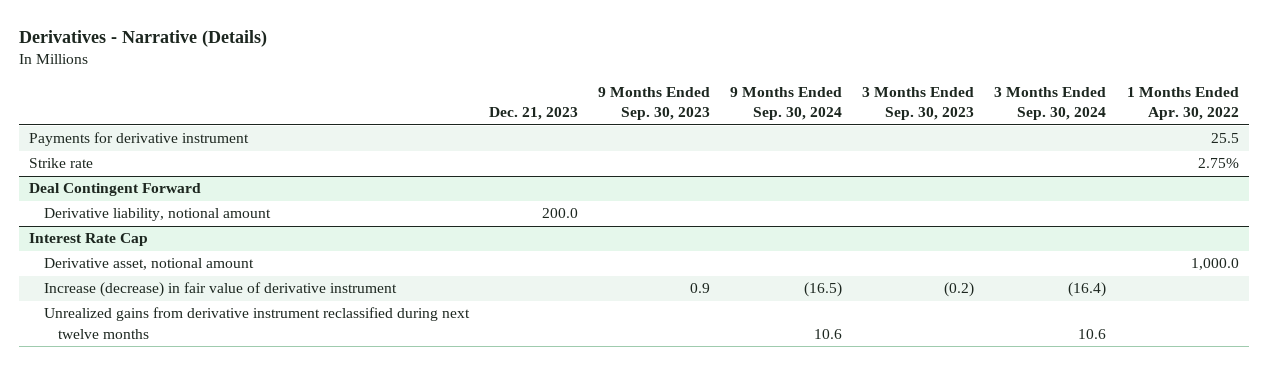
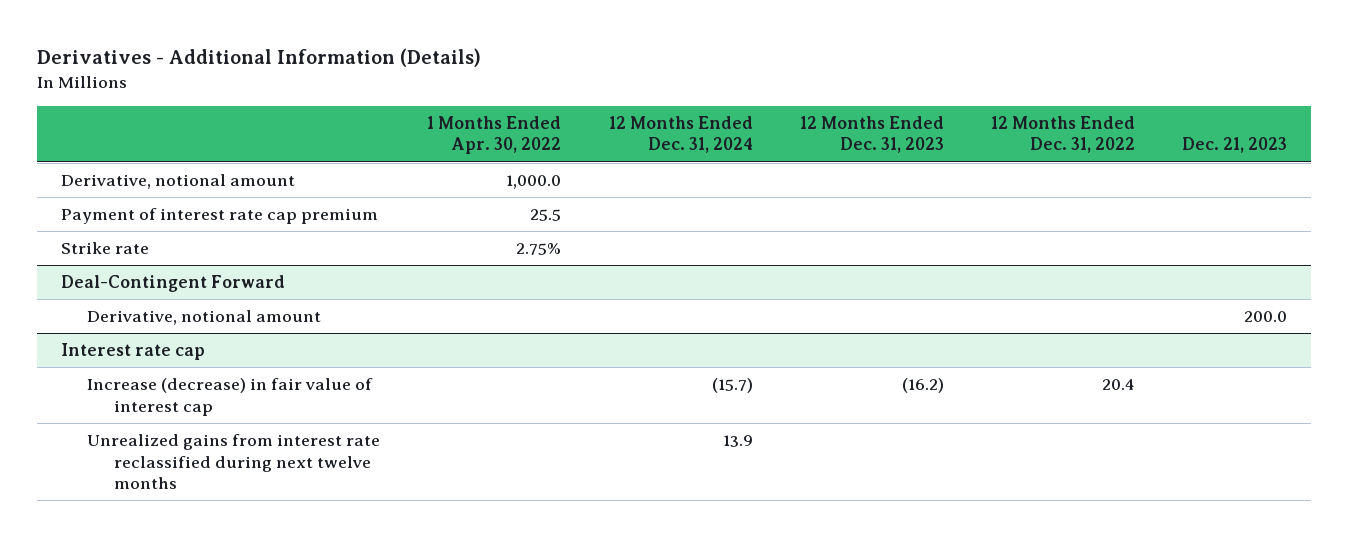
- Derivatives - Narrative (Details)
+ Derivatives - Additional Information (Details)
- | Dec. 21, 2023 | 9 Months Ended Sep. 30, 2023 | 9 Months Ended Sep. 30, 2024 | 3 Months Ended Sep. 30, 2023 | 3 Months Ended Sep. 30, 2024 | 1 Months Ended Apr. 30, 2022
+ | 1 Months Ended Apr. 30, 2022 | 12 Months Ended Dec. 31, 2024 | 12 Months Ended Dec. 31, 2023 | 12 Months Ended Dec. 31, 2022 | Dec. 21, 2023
- Payments for derivative instrument | | | | | | 25.5
+ Derivative, notional amount | 1,000.0 | | | |
+ Payment of interest rate cap premium | 25.5 | | | |
- Deal Contingent Forward
- Derivative liability, notional amount | 200.0 | | | | |
- Interest Rate Cap
- Derivative asset, notional amount | | | | | | 1,000.0
- Increase (decrease) in fair value of derivative instrument | | 0.9 | (16.5) | (0.2) | (16.4) |
- Unrealized gains from derivative instrument reclassified during next twelve months | | | 10.6 | | 10.6 |
+ Deal-Contingent Forward
+ Derivative, notional amount | | | | | 200.0
+ Interest rate cap
+ Increase (decrease) in fair value of interest cap | | (15.7) | (16.2) | 20.4 |
+ Unrealized gains from interest rate reclassified during next twelve months | | 13.9 | | |

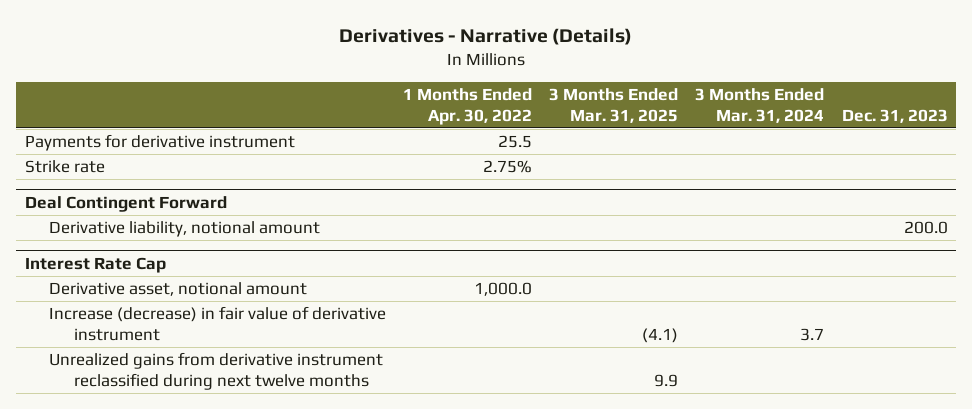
- Derivatives - Additional Information (Details)
+ Derivatives - Narrative (Details)
- | 1 Months Ended Apr. 30, 2022 | 12 Months Ended Dec. 31, 2024 | 12 Months Ended Dec. 31, 2023 | 12 Months Ended Dec. 31, 2022 | Dec. 21, 2023
+ | 1 Months Ended Apr. 30, 2022 | 3 Months Ended Mar. 31, 2025 | 3 Months Ended Mar. 31, 2024 | Dec. 31, 2023
- Derivative, notional amount | 1,000.0 | | | |
- Payment of interest rate cap premium | 25.5 | | | |
+ Payments for derivative instrument | 25.5 | | |
- Deal-Contingent Forward
- Derivative, notional amount | | | | | 200.0
- Interest rate cap
- Increase (decrease) in fair value of interest cap | | (15.7) | (16.2) | 20.4 |
- Unrealized gains from interest rate reclassified during next twelve months | | 13.9 | | |
+ Deal Contingent Forward
+ Derivative liability, notional amount | | | | 200.0
+ Interest Rate Cap
+ Derivative asset, notional amount | 1,000.0 | | |
+ Increase (decrease) in fair value of derivative instrument | | (4.1) | 3.7 |
+ Unrealized gains from derivative instrument reclassified during next twelve months | | 9.9 | |

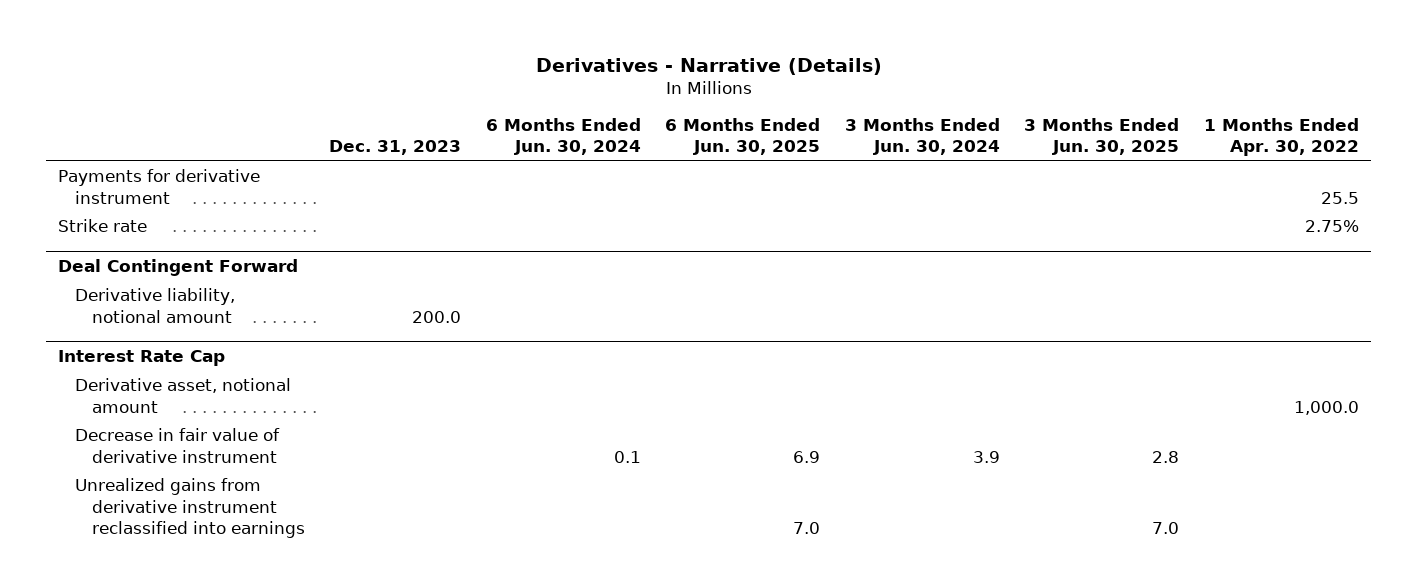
- | 1 Months Ended Apr. 30, 2022 | 3 Months Ended Mar. 31, 2025 | 3 Months Ended Mar. 31, 2024 | Dec. 31, 2023
+ | Dec. 31, 2023 | 6 Months Ended Jun. 30, 2024 | 6 Months Ended Jun. 30, 2025 | 3 Months Ended Jun. 30, 2024 | 3 Months Ended Jun. 30, 2025 | 1 Months Ended Apr. 30, 2022
@ Interest Rate Cap
- Increase (decrease) in fair value of derivative instrument | | (4.1) | 3.7 |
- Unrealized gains from derivative instrument reclassified during next twelve months | | 9.9 | |
+ Decrease in fair value of derivative instrument | | 0.1 | 6.9 | 3.9 | 2.8 |
+ Unrealized gains from derivative instrument reclassified into earnings | | | 7.0 | | 7.0 |

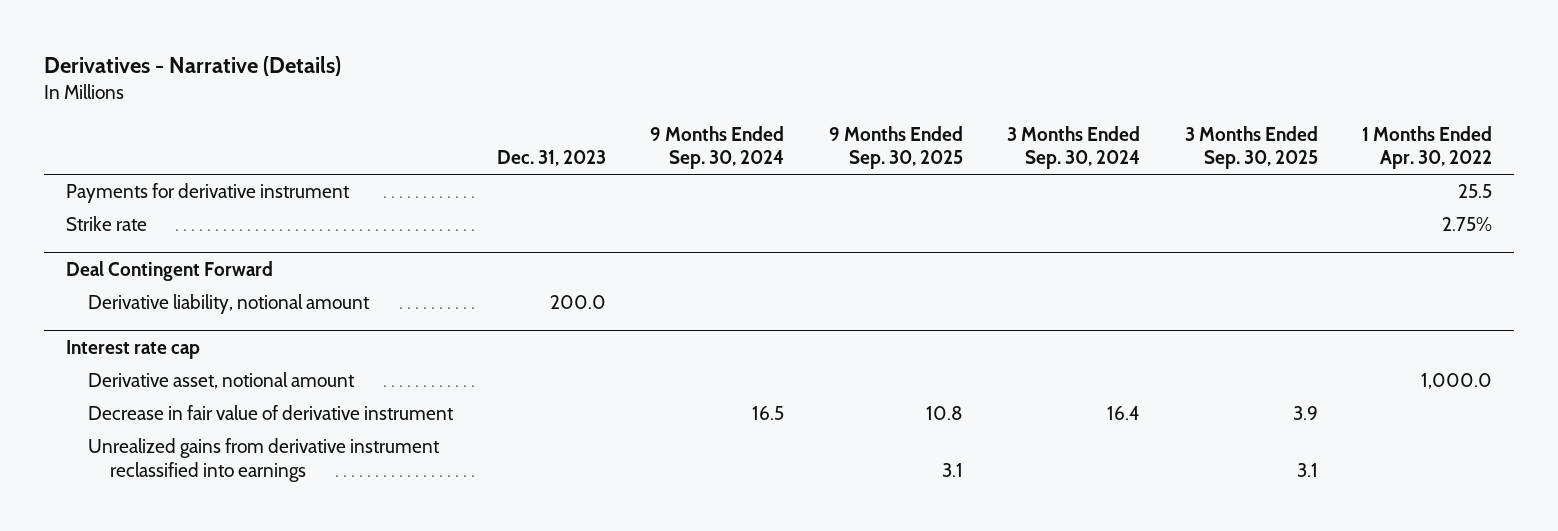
- | Dec. 31, 2023 | 6 Months Ended Jun. 30, 2024 | 6 Months Ended Jun. 30, 2025 | 3 Months Ended Jun. 30, 2024 | 3 Months Ended Jun. 30, 2025 | 1 Months Ended Apr. 30, 2022
+ | Dec. 31, 2023 | 9 Months Ended Sep. 30, 2024 | 9 Months Ended Sep. 30, 2025 | 3 Months Ended Sep. 30, 2024 | 3 Months Ended Sep. 30, 2025 | 1 Months Ended Apr. 30, 2022
- Interest Rate Cap
+ Interest rate cap

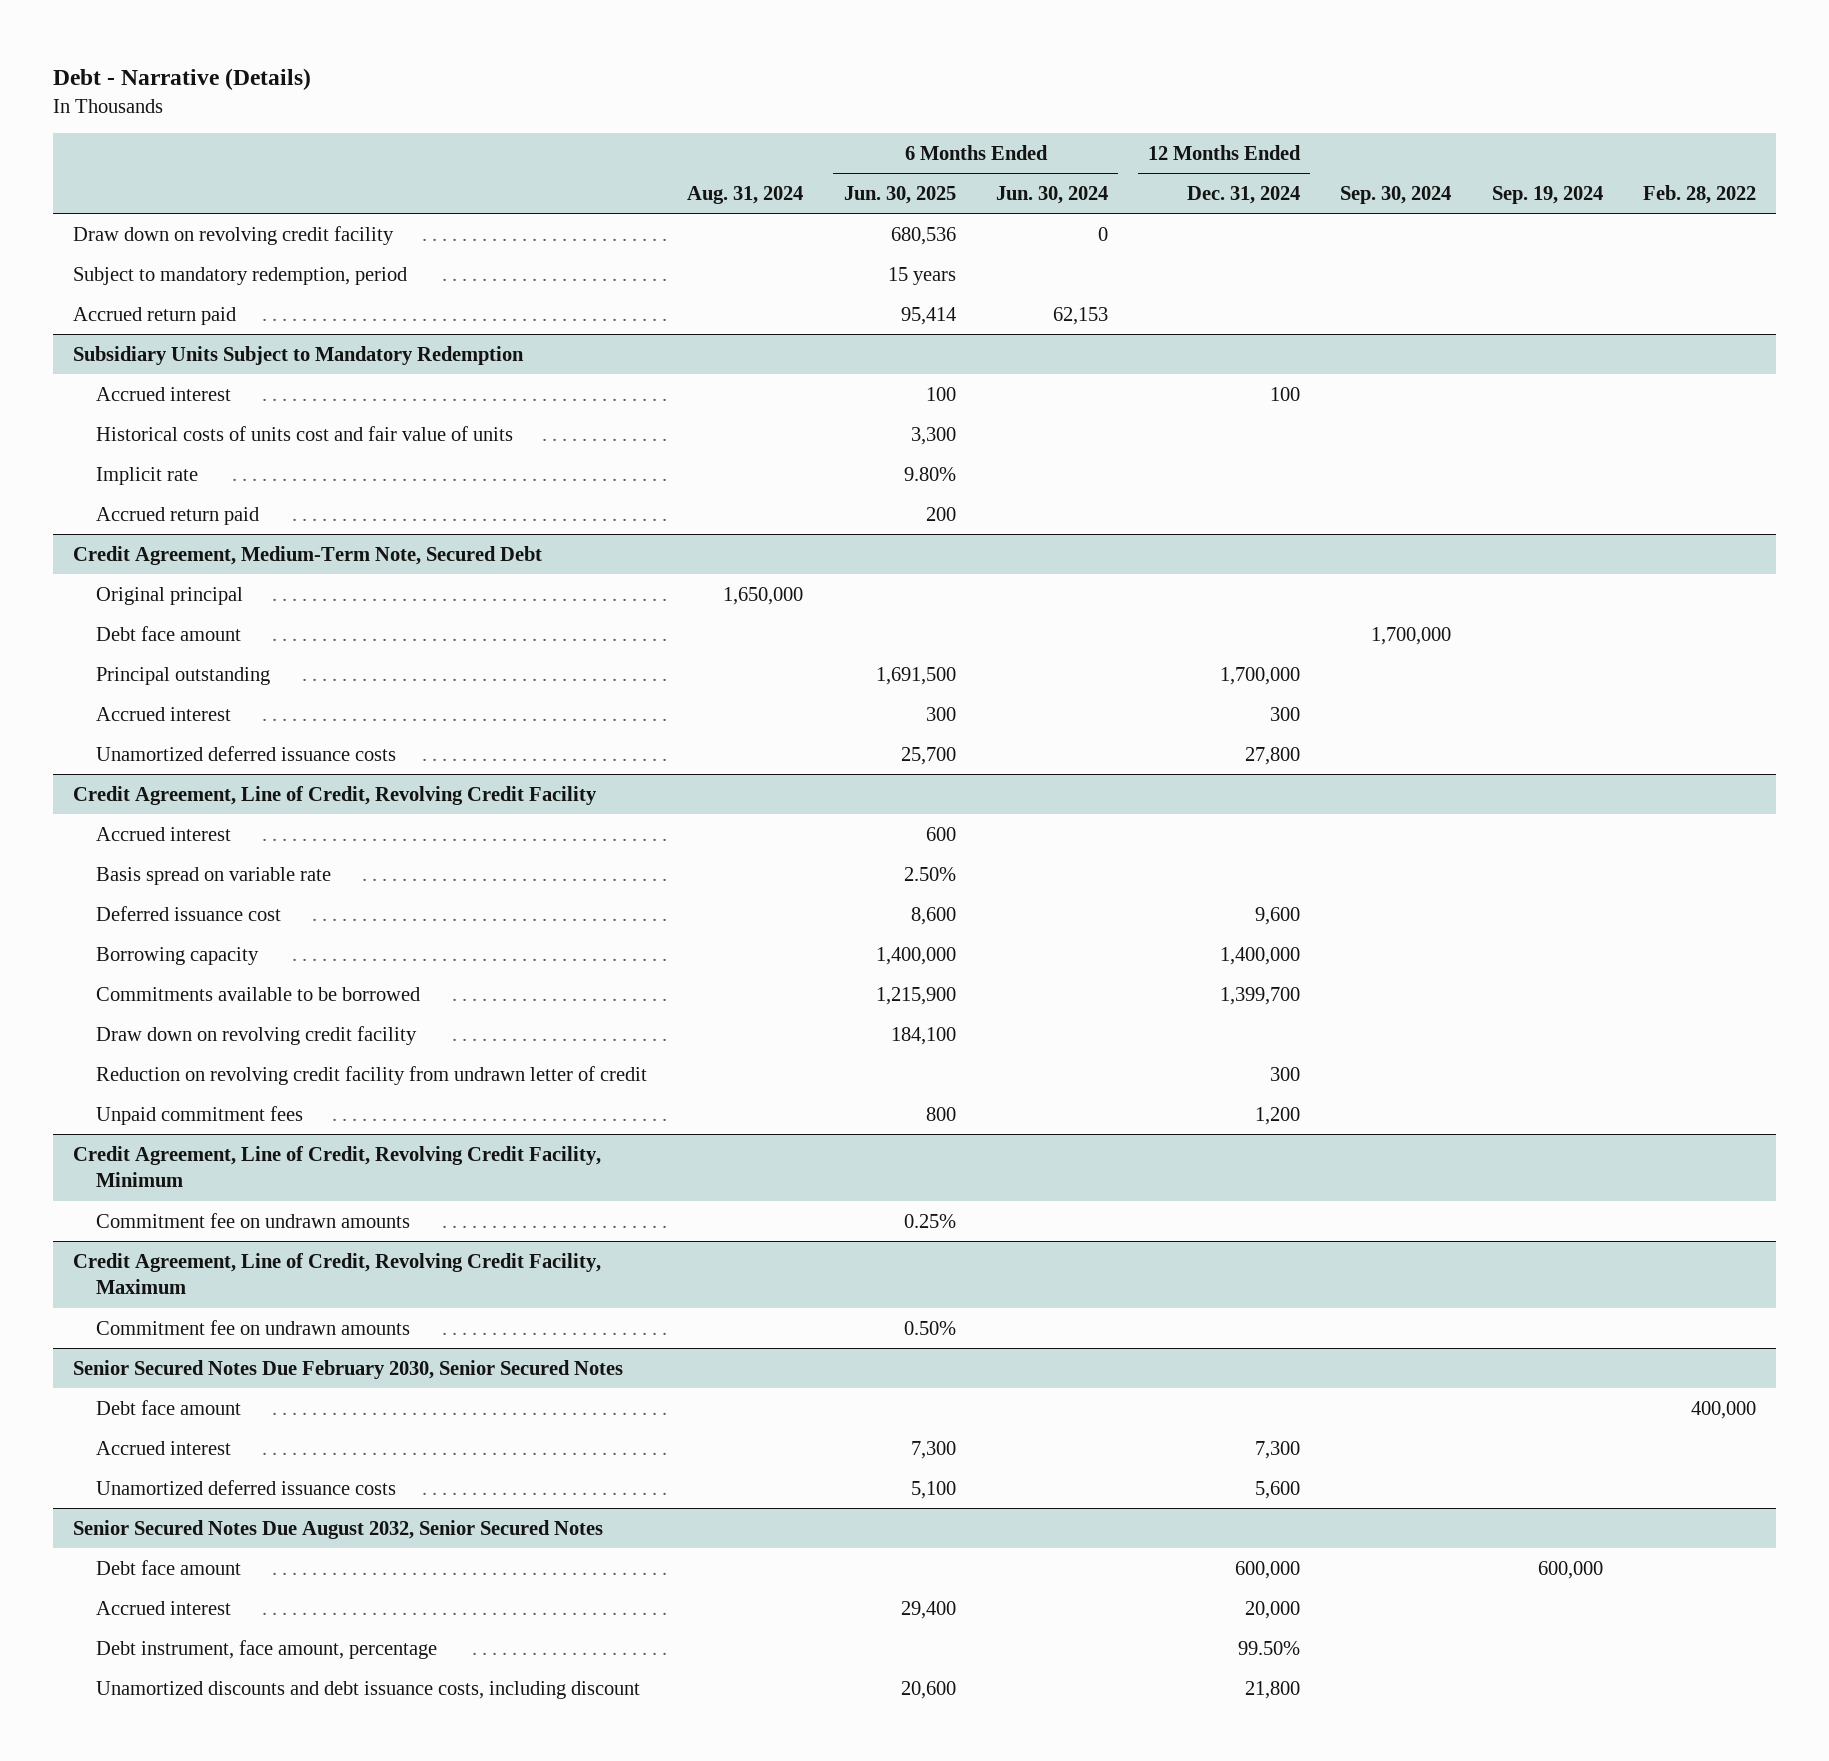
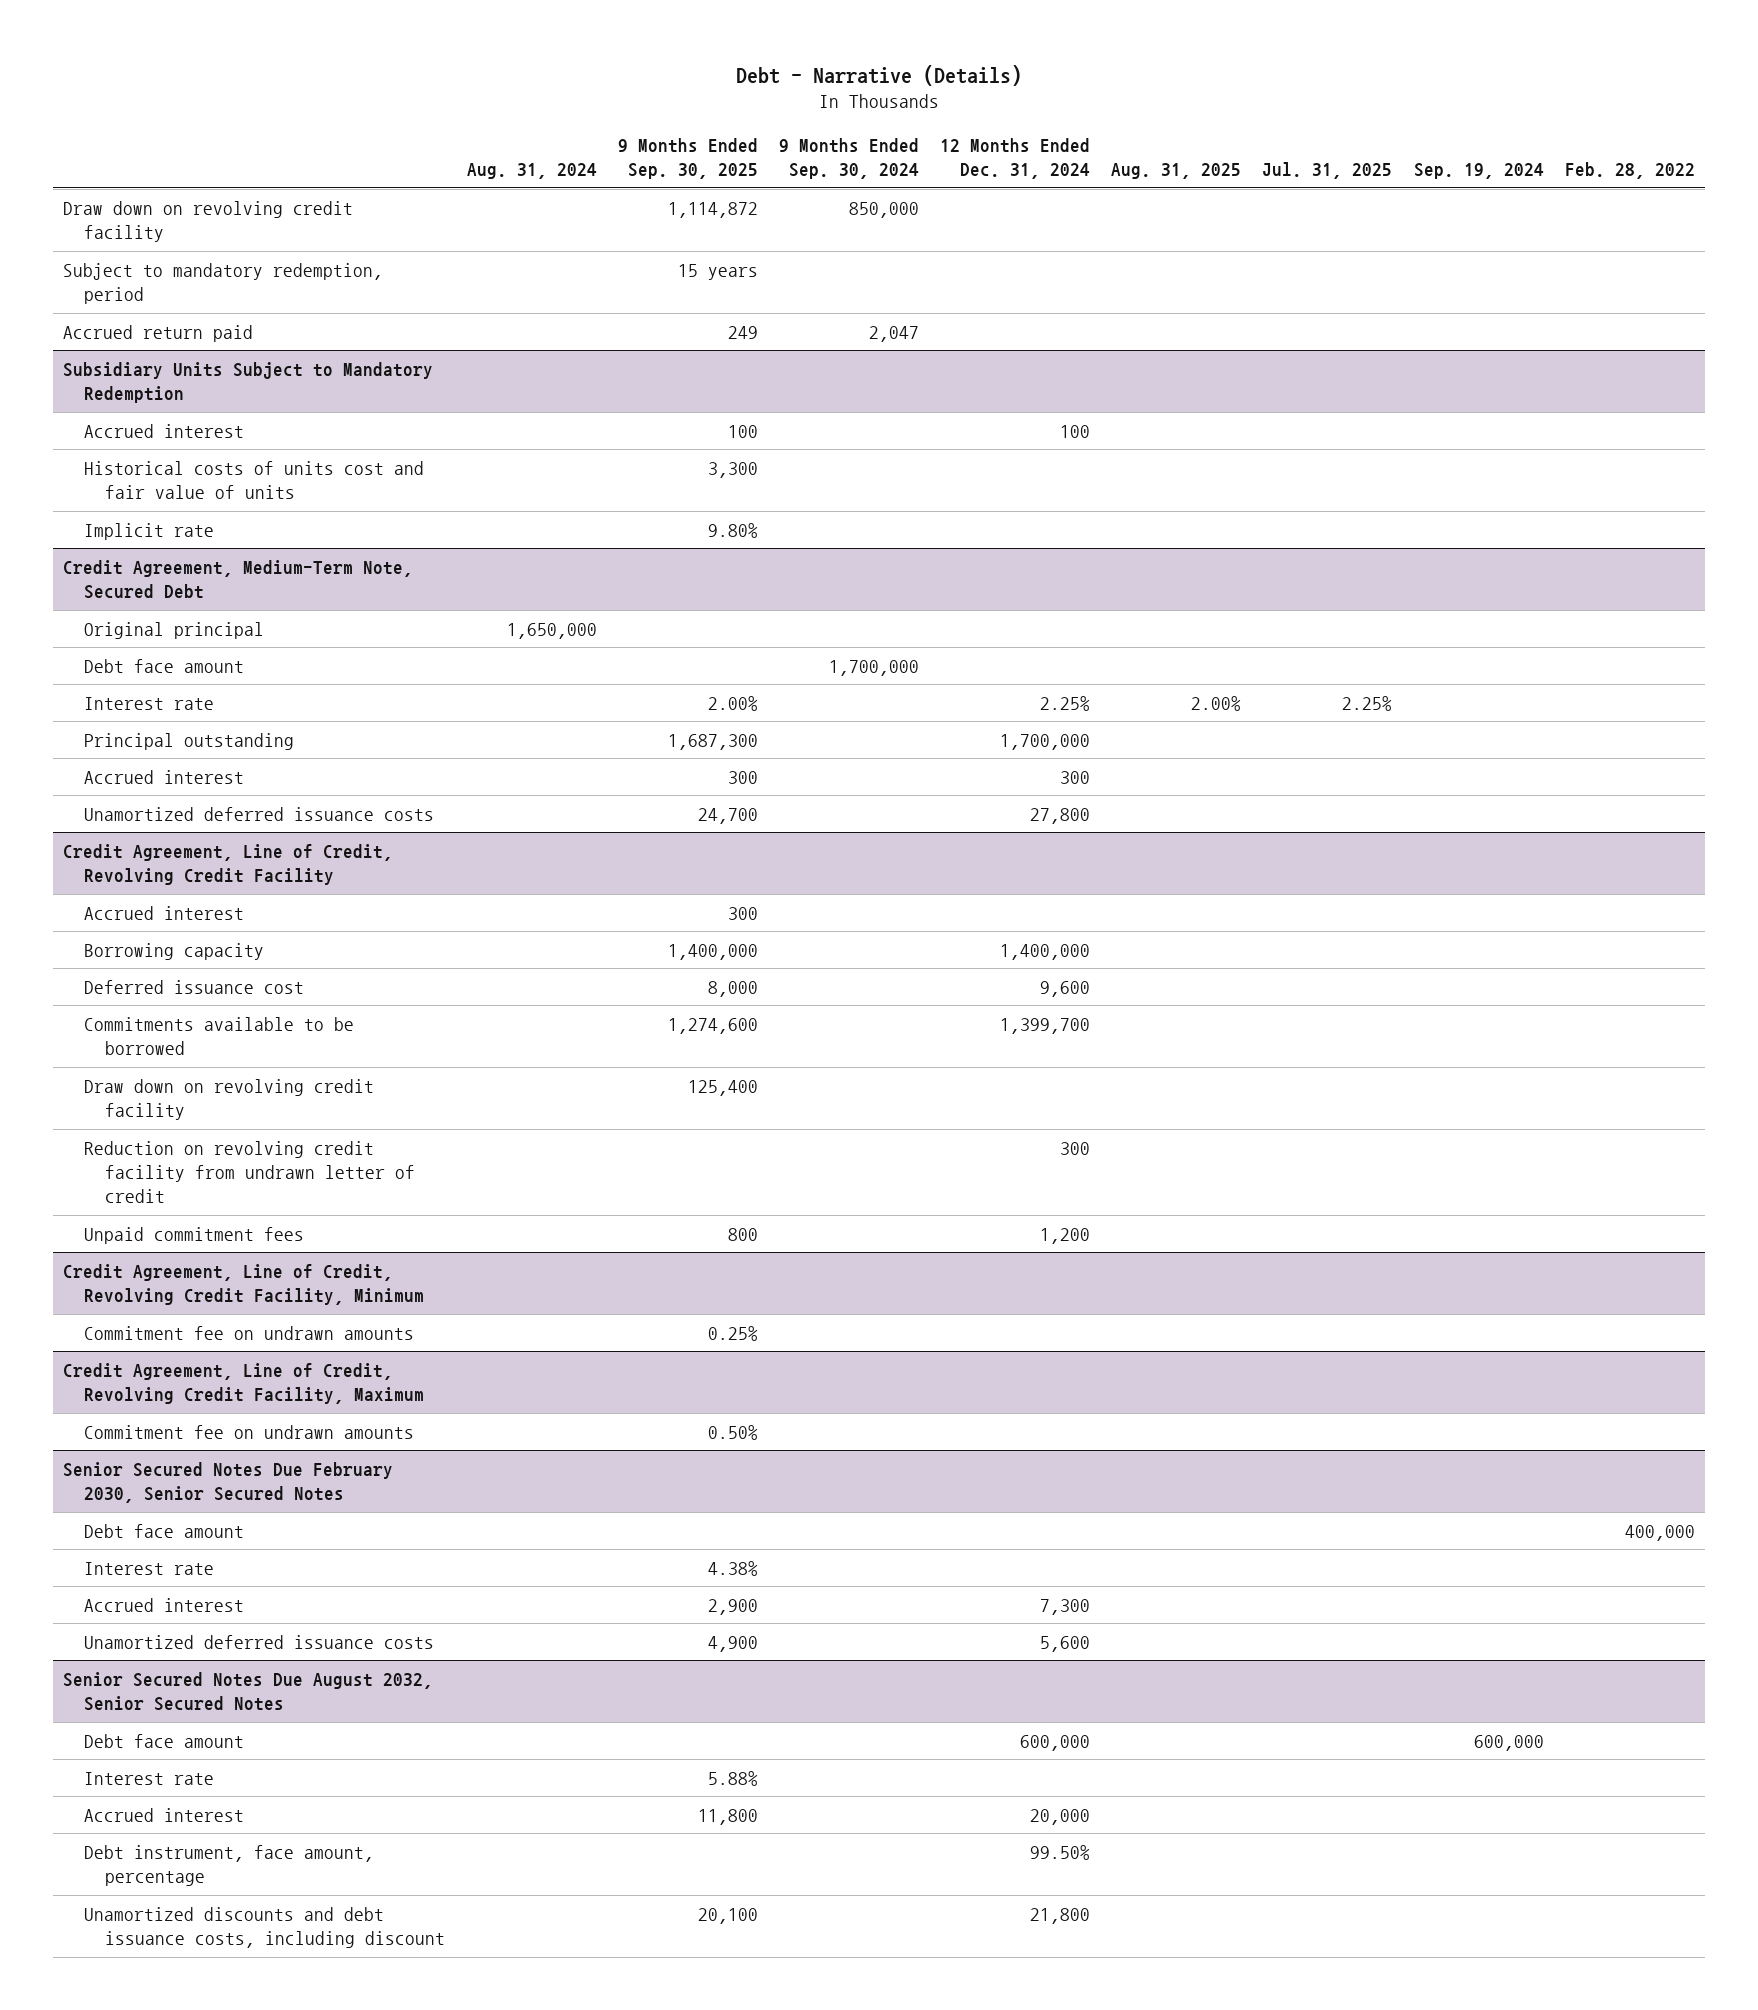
- | Aug. 31, 2024 | 6 Months Ended Jun. 30, 2025 | 6 Months Ended Jun. 30, 2024 | 12 Months Ended Dec. 31, 2024 | Sep. 30, 2024 | Sep. 19, 2024 | Feb. 28, 2022
+ | Aug. 31, 2024 | 9 Months Ended Sep. 30, 2025 | 9 Months Ended Sep. 30, 2024 | 12 Months Ended Dec. 31, 2024 | Aug. 31, 2025 | Jul. 31, 2025 | Sep. 19, 2024 | Feb. 28, 2022
@ Subsidiary Units Subject to Mandatory Redemption
- Accrued return paid | | 200 | | | | |
@ Credit Agreement, Medium-Term Note, Secured Debt
+ Interest rate | | 2.00% | | 2.25% | 2.00% | 2.25% | |
@ Credit Agreement, Line of Credit, Revolving Credit Facility
- Basis spread on variable rate | | 2.50% | | | | |
moved down: Deferred issuance cost | | 8,000 | | 9,600 | | | |
@ Senior Secured Notes Due February 2030, Senior Secured Notes
+ Interest rate | | 4.38% | | | | | |
@ Senior Secured Notes Due August 2032, Senior Secured Notes
+ Interest rate | | 5.88% | | | | | |

